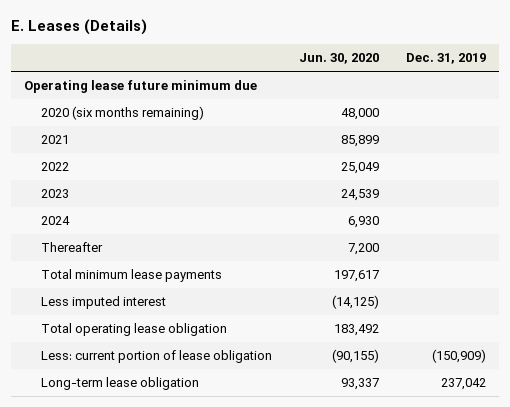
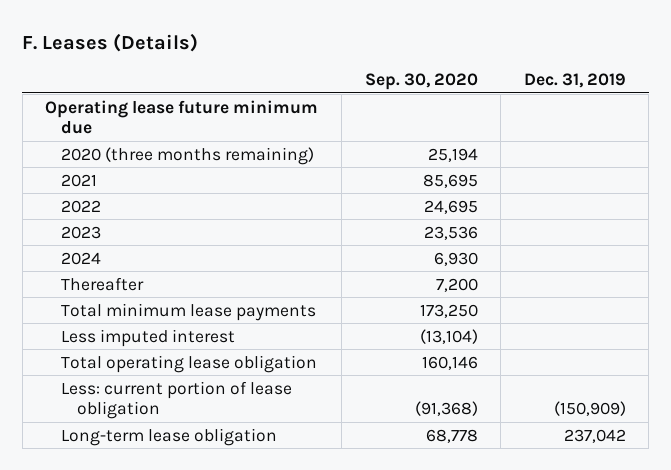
- E. Leases (Details)
+ F. Leases (Details)
- | Jun. 30, 2020 | Dec. 31, 2019
+ | Sep. 30, 2020 | Dec. 31, 2019
- 2020 (six months remaining) | 48,000 |
+ 2020 (three months remaining) | 25,194 |

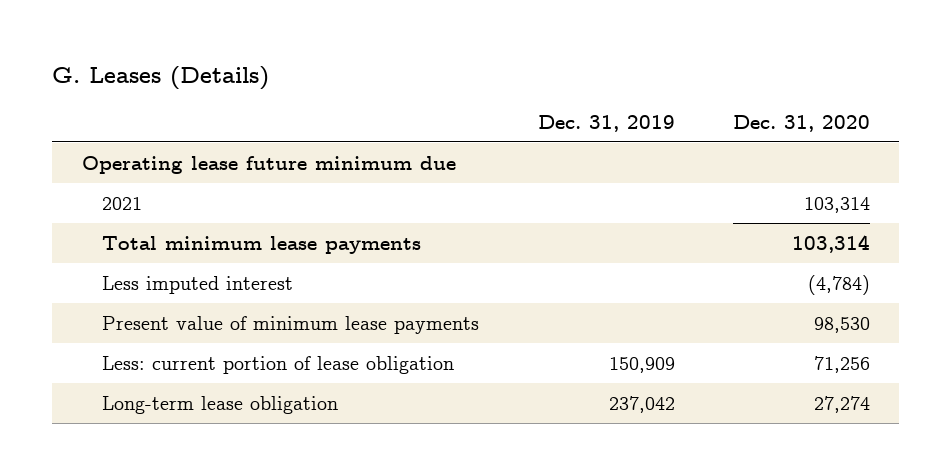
- F. Leases (Details)
+ G. Leases (Details)
- | Sep. 30, 2020 | Dec. 31, 2019
+ | Dec. 31, 2019 | Dec. 31, 2020
- 2020 (three months remaining) | 25,194 |
- 2022 | 24,695 |
- 2023 | 23,536 |
- 2024 | 6,930 |
- Thereafter | 7,200 |
- Total operating lease obligation | 160,146 |
- Less: current portion of lease obligation | (91,368) | (150,909)
+ Present value of minimum lease payments | | 98,530
+ Less: current portion of lease obligation | 150,909 | 71,256

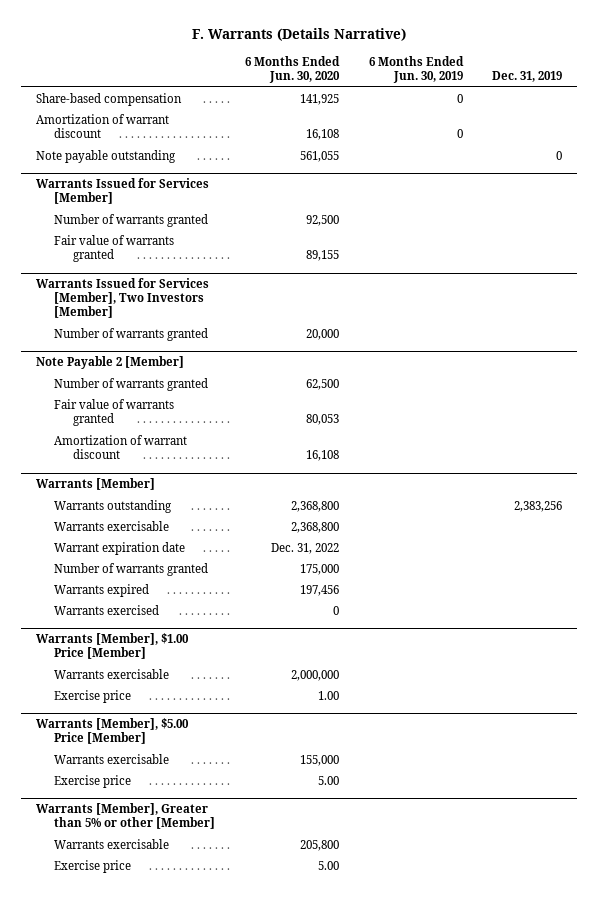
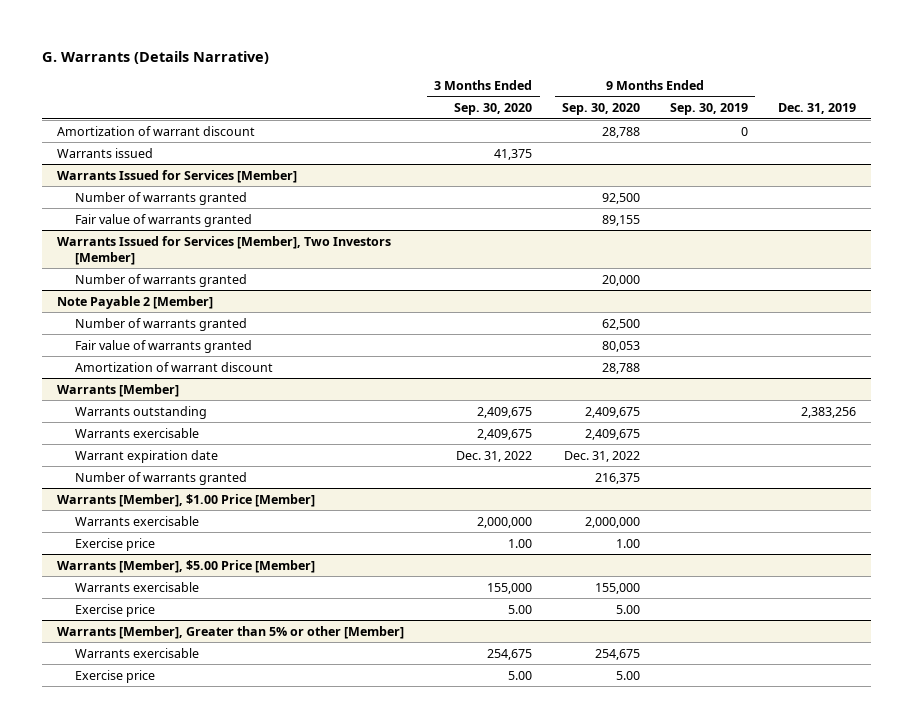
- F. Warrants (Details Narrative)
+ G. Warrants (Details Narrative)
- | 6 Months Ended Jun. 30, 2020 | 6 Months Ended Jun. 30, 2019 | Dec. 31, 2019
+ | 3 Months Ended Sep. 30, 2020 | 9 Months Ended Sep. 30, 2020 | 9 Months Ended Sep. 30, 2019 | Dec. 31, 2019
- Share-based compensation | 141,925 | 0 |
- Note payable outstanding | 561,055 | | 0
+ Warrants issued | 41,375 | | |
@ Warrants [Member]
- Warrants expired | 197,456 | |
- Warrants exercised | 0 | |

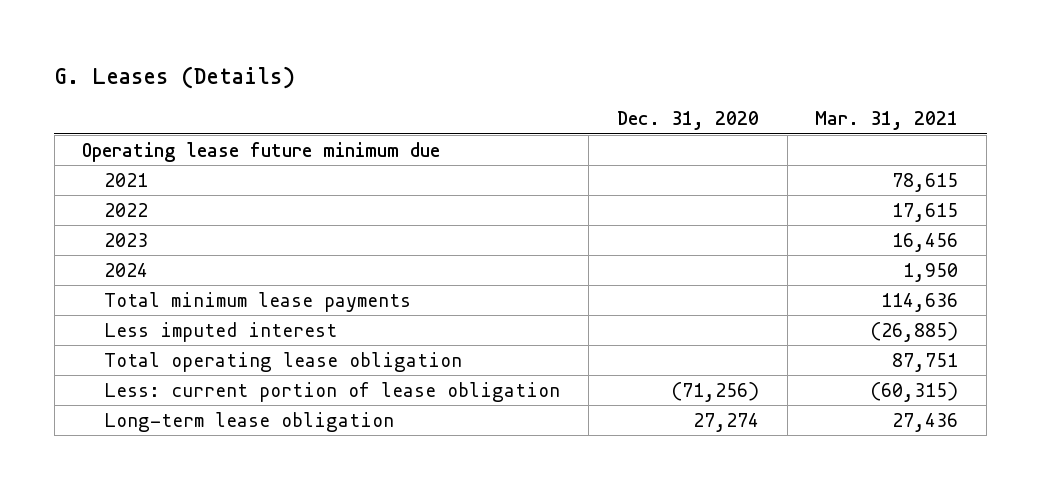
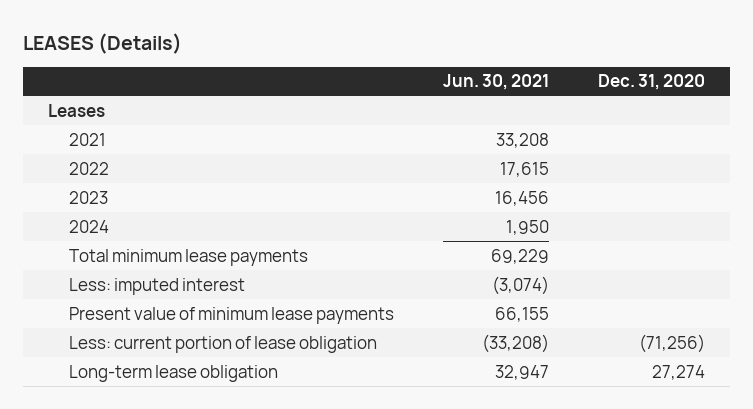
- G. Leases (Details)
+ LEASES (Details)
- | Dec. 31, 2020 | Mar. 31, 2021
+ | Jun. 30, 2021 | Dec. 31, 2020
- Operating lease future minimum due
+ Leases
- Less imputed interest | | (26,885)
- Total operating lease obligation | | 87,751
+ Less: imputed interest | (3,074) |
+ Present value of minimum lease payments | 66,155 |

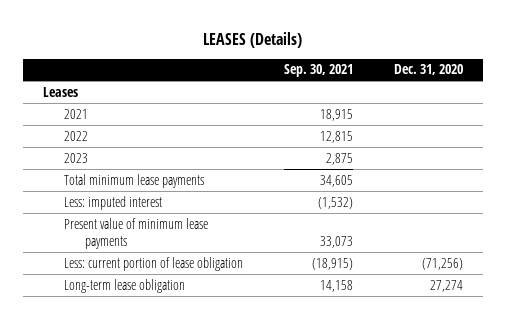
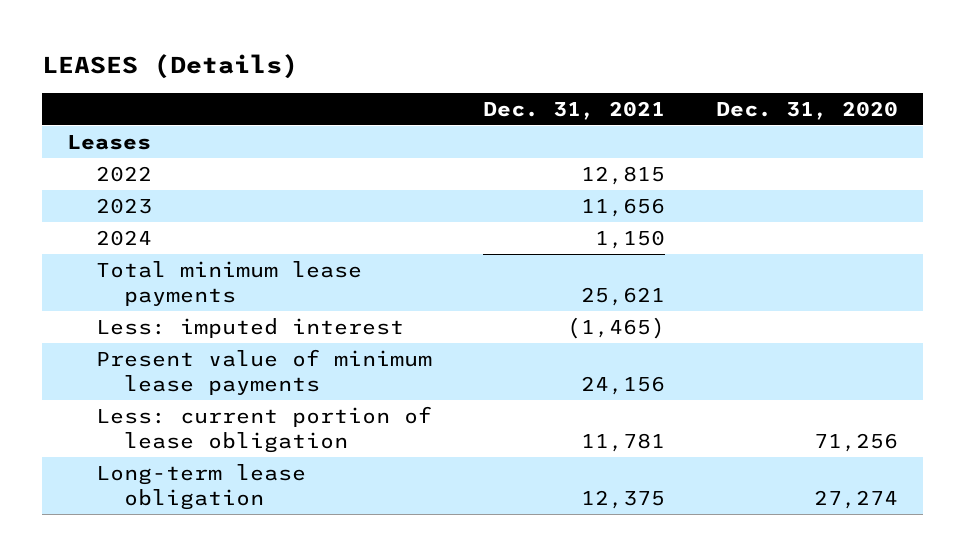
- | Sep. 30, 2021 | Dec. 31, 2020
+ | Dec. 31, 2021 | Dec. 31, 2020
- 2021 | 18,915 |
+ 2024 | 1,150 |
- Less: current portion of lease obligation | (18,915) | (71,256)
+ Less: current portion of lease obligation | 11,781 | 71,256

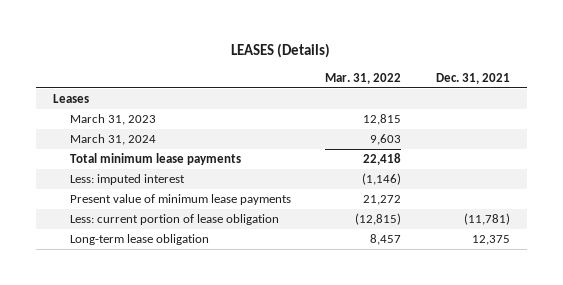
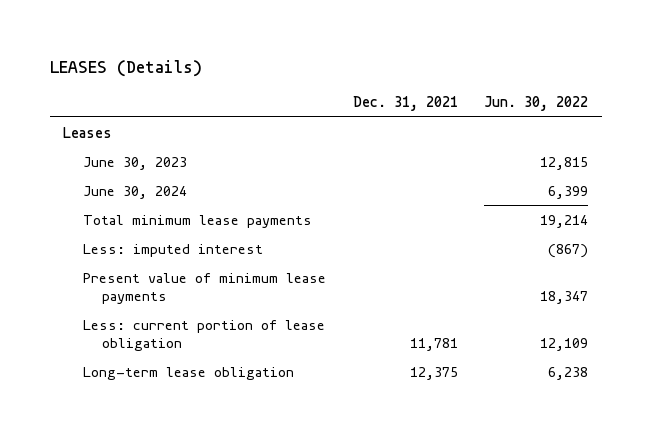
- | Mar. 31, 2022 | Dec. 31, 2021
+ | Dec. 31, 2021 | Jun. 30, 2022
- March 31, 2023 | 12,815 |
- March 31, 2024 | 9,603 |
+ June 30, 2023 | | 12,815
+ June 30, 2024 | | 6,399
- Less: current portion of lease obligation | (12,815) | (11,781)
+ Less: current portion of lease obligation | 11,781 | 12,109

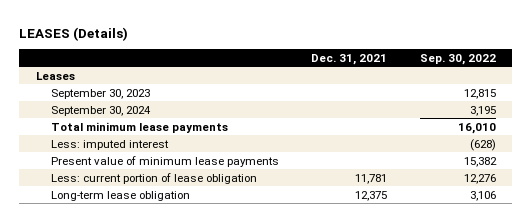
- | Dec. 31, 2021 | Jun. 30, 2022
+ | Dec. 31, 2021 | Sep. 30, 2022
- June 30, 2023 | | 12,815
- June 30, 2024 | | 6,399
+ September 30, 2023 | | 12,815
+ September 30, 2024 | | 3,195

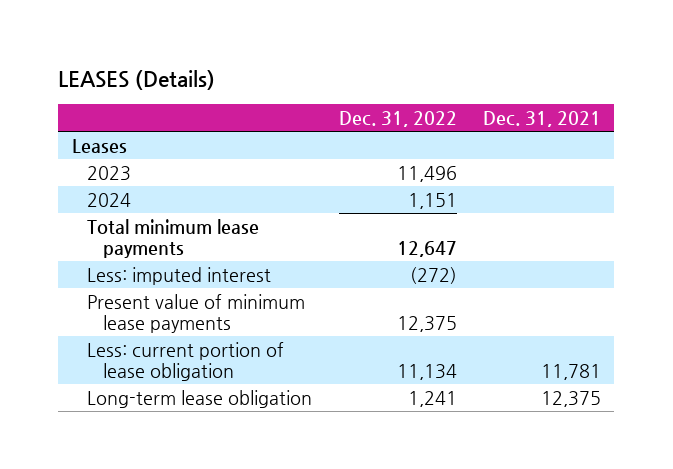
- | Dec. 31, 2021 | Sep. 30, 2022
+ | Dec. 31, 2022 | Dec. 31, 2021
- September 30, 2023 | | 12,815
- September 30, 2024 | | 3,195
+ 2023 | 11,496 |
+ 2024 | 1,151 |

